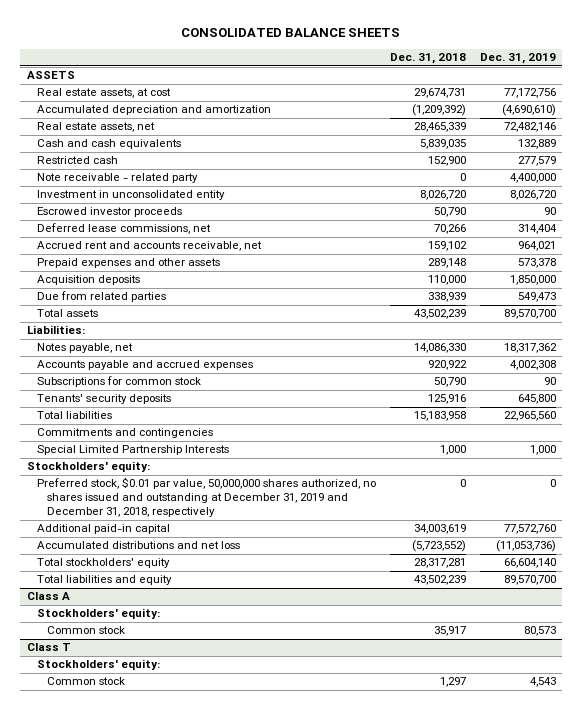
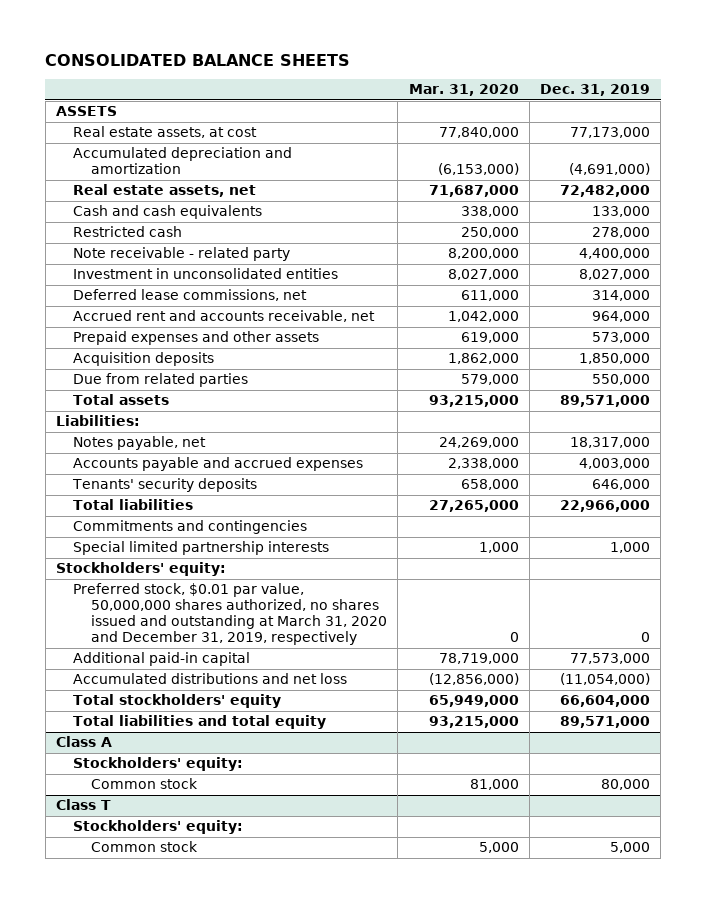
- | Dec. 31, 2018 | Dec. 31, 2019
+ | Mar. 31, 2020 | Dec. 31, 2019
- Real estate assets, at cost | 29,674,731 | 77,172,756
- Accumulated depreciation and amortization | (1,209,392) | (4,690,610)
- Real estate assets, net | 28,465,339 | 72,482,146
- Cash and cash equivalents | 5,839,035 | 132,889
- Restricted cash | 152,900 | 277,579
+ Real estate assets, at cost | 77,840,000 | 77,173,000
+ Accumulated depreciation and amortization | (6,153,000) | (4,691,000)
+ Real estate assets, net | 71,687,000 | 72,482,000
+ Cash and cash equivalents | 338,000 | 133,000
+ Restricted cash | 250,000 | 278,000
- Investment in unconsolidated entity | 8,026,720 | 8,026,720
- Escrowed investor proceeds | 50,790 | 90
- Deferred lease commissions, net | 70,266 | 314,404
- Accrued rent and accounts receivable, net | 159,102 | 964,021
- Prepaid expenses and other assets | 289,148 | 573,378
+ Investment in unconsolidated entities | 8,027,000 | 8,027,000
+ Deferred lease commissions, net | 611,000 | 314,000
+ Accrued rent and accounts receivable, net | 1,042,000 | 964,000
+ Prepaid expenses and other assets | 619,000 | 573,000
- Due from related parties | 338,939 | 549,473
- Total assets | 43,502,239 | 89,570,700
+ Due from related parties | 579,000 | 550,000
+ Total assets | 93,215,000 | 89,571,000
- Notes payable, net | 14,086,330 | 18,317,362
- Accounts payable and accrued expenses | 920,922 | 4,002,308
- Subscriptions for common stock | 50,790 | 90
- Tenants' security deposits | 125,916 | 645,800
- Total liabilities | 15,183,958 | 22,965,560
+ Notes payable, net | 24,269,000 | 18,317,000
+ Accounts payable and accrued expenses | 2,338,000 | 4,003,000
+ Tenants' security deposits | 658,000 | 646,000
+ Total liabilities | 27,265,000 | 22,966,000
- Special Limited Partnership Interests | 1,000 | 1,000
+ Special limited partnership interests | 1,000 | 1,000
- Preferred stock, $0.01 par value, 50,000,000 shares authorized, no shares issued and outstanding at December 31, 2019 and December 31, 2018, respectively | 0 | 0
- Additional paid-in capital | 34,003,619 | 77,572,760
- Accumulated distributions and net loss | (5,723,552) | (11,053,736)
- Total stockholders' equity | 28,317,281 | 66,604,140
- Total liabilities and equity | 43,502,239 | 89,570,700
+ Preferred stock, $0.01 par value, 50,000,000 shares authorized, no shares issued and outstanding at March 31, 2020 and December 31, 2019, respectively | 0 | 0
+ Additional paid-in capital | 78,719,000 | 77,573,000
+ Accumulated distributions and net loss | (12,856,000) | (11,054,000)
+ Total stockholders' equity | 65,949,000 | 66,604,000
+ Total liabilities and total equity | 93,215,000 | 89,571,000
@ Class A
- Common stock | 35,917 | 80,573
+ Common stock | 81,000 | 80,000
@ Class T
- Common stock | 1,297 | 4,543
+ Common stock | 5,000 | 5,000

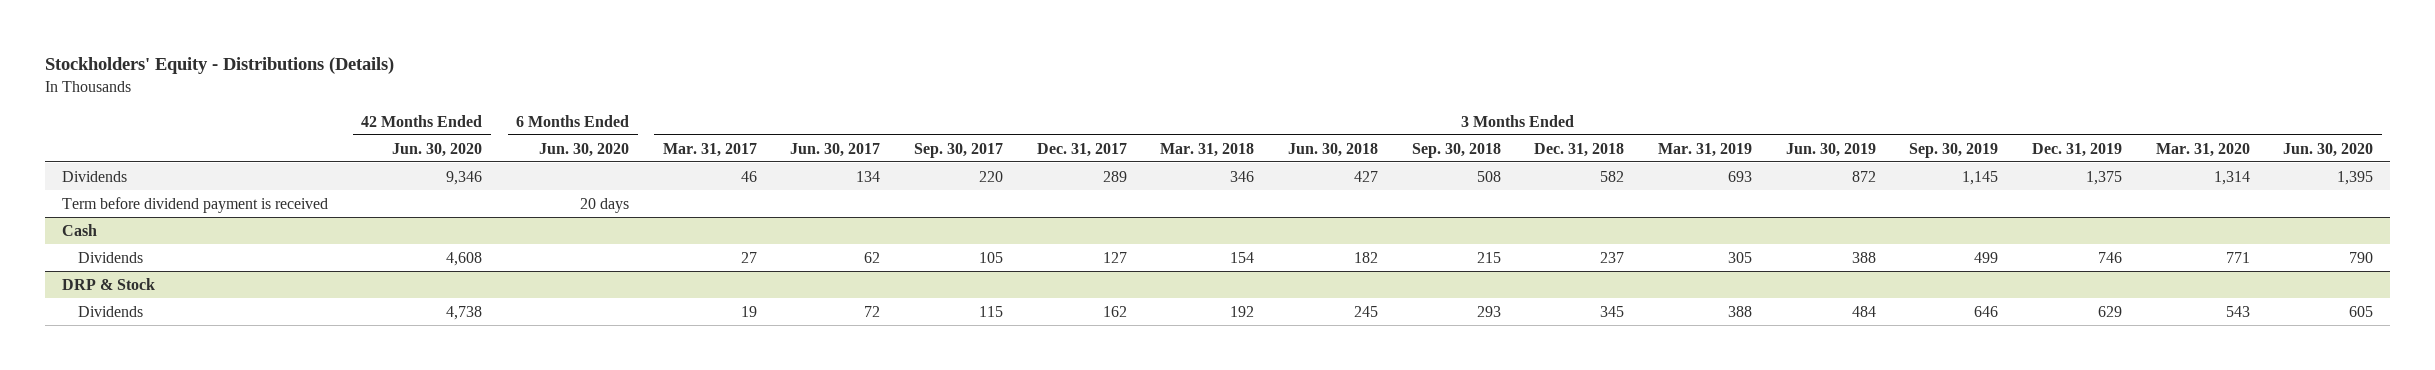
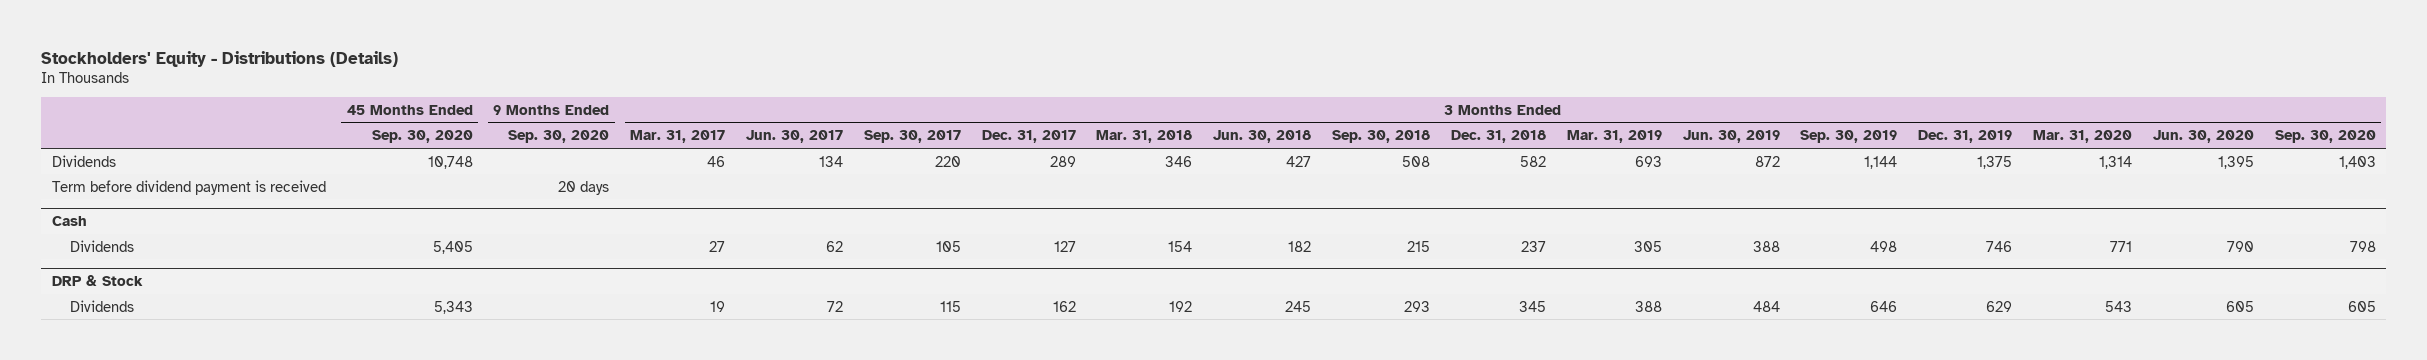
- | 42 Months Ended Jun. 30, 2020 | 6 Months Ended Jun. 30, 2020 | 3 Months Ended Mar. 31, 2017 | 3 Months Ended Jun. 30, 2017 | 3 Months Ended Sep. 30, 2017 | 3 Months Ended Dec. 31, 2017 | 3 Months Ended Mar. 31, 2018 | 3 Months Ended Jun. 30, 2018 | 3 Months Ended Sep. 30, 2018 | 3 Months Ended Dec. 31, 2018 | 3 Months Ended Mar. 31, 2019 | 3 Months Ended Jun. 30, 2019 | 3 Months Ended Sep. 30, 2019 | 3 Months Ended Dec. 31, 2019 | 3 Months Ended Mar. 31, 2020 | 3 Months Ended Jun. 30, 2020
+ | 45 Months Ended Sep. 30, 2020 | 9 Months Ended Sep. 30, 2020 | 3 Months Ended Mar. 31, 2017 | 3 Months Ended Jun. 30, 2017 | 3 Months Ended Sep. 30, 2017 | 3 Months Ended Dec. 31, 2017 | 3 Months Ended Mar. 31, 2018 | 3 Months Ended Jun. 30, 2018 | 3 Months Ended Sep. 30, 2018 | 3 Months Ended Dec. 31, 2018 | 3 Months Ended Mar. 31, 2019 | 3 Months Ended Jun. 30, 2019 | 3 Months Ended Sep. 30, 2019 | 3 Months Ended Dec. 31, 2019 | 3 Months Ended Mar. 31, 2020 | 3 Months Ended Jun. 30, 2020 | 3 Months Ended Sep. 30, 2020
- Dividends | 9,346 | | 46 | 134 | 220 | 289 | 346 | 427 | 508 | 582 | 693 | 872 | 1,145 | 1,375 | 1,314 | 1,395
+ Dividends | 10,748 | | 46 | 134 | 220 | 289 | 346 | 427 | 508 | 582 | 693 | 872 | 1,144 | 1,375 | 1,314 | 1,395 | 1,403
@ Cash
- Dividends | 4,608 | | 27 | 62 | 105 | 127 | 154 | 182 | 215 | 237 | 305 | 388 | 499 | 746 | 771 | 790
+ Dividends | 5,405 | | 27 | 62 | 105 | 127 | 154 | 182 | 215 | 237 | 305 | 388 | 498 | 746 | 771 | 790 | 798

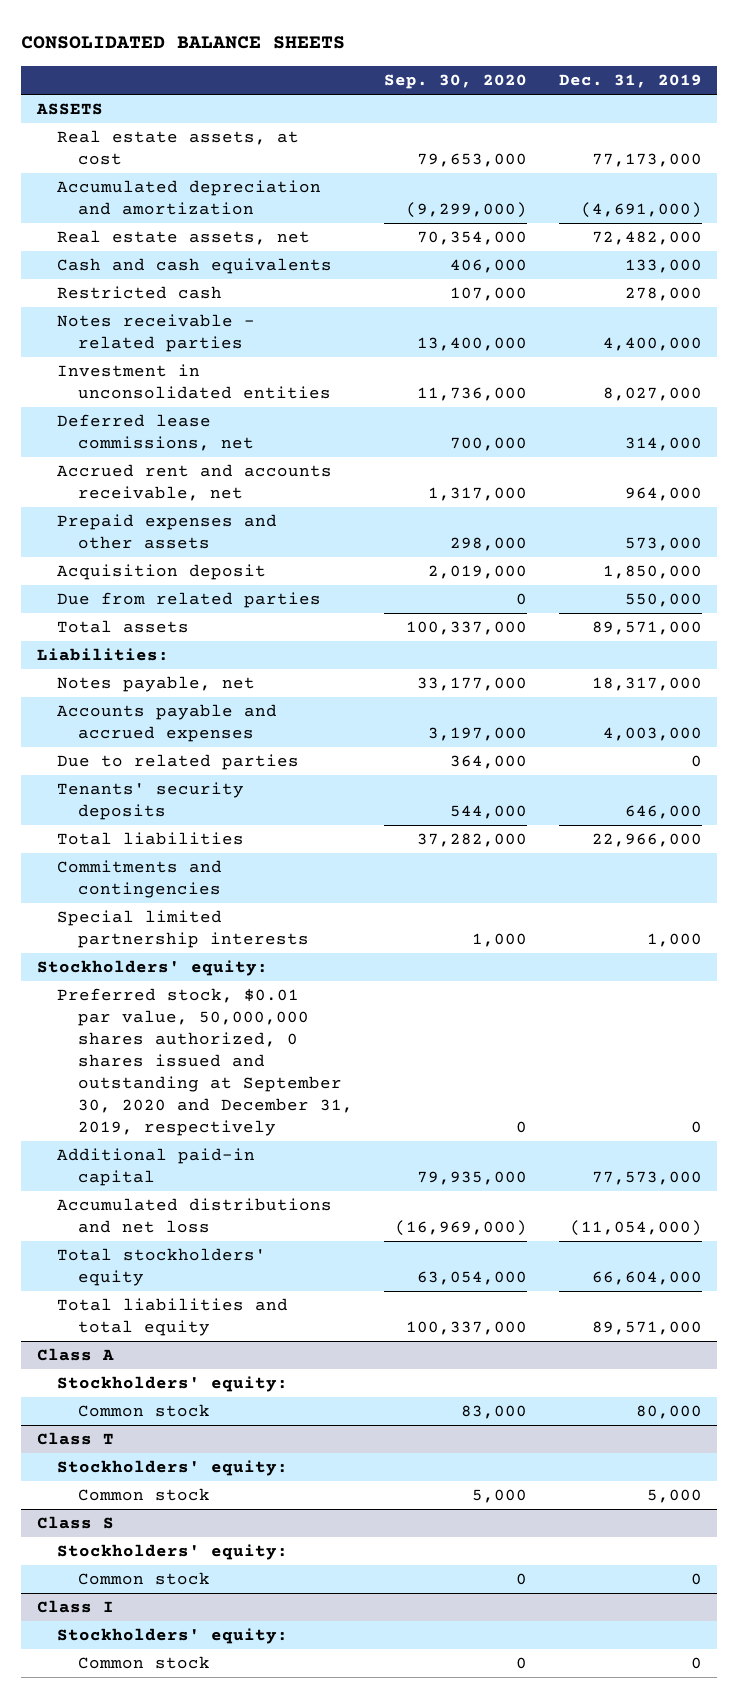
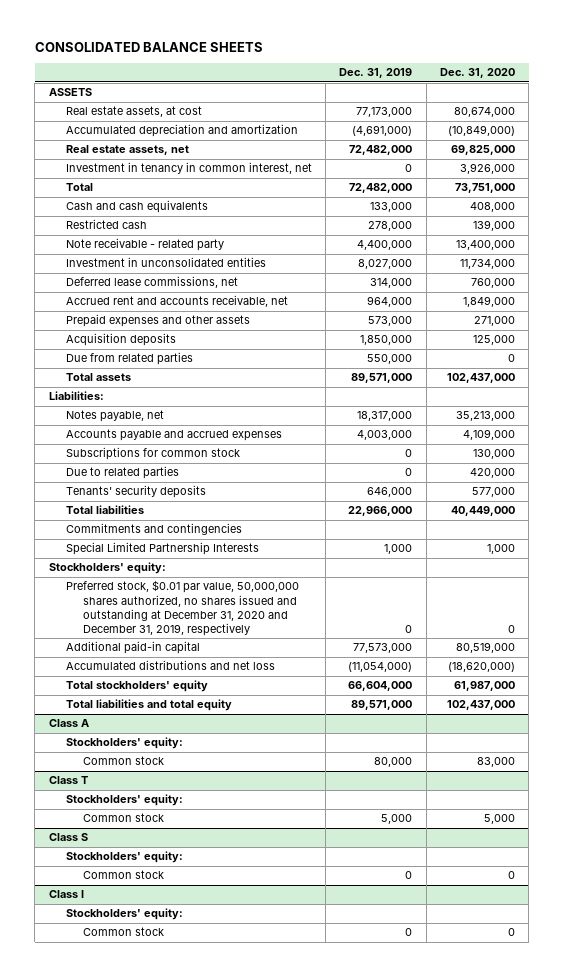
- | Sep. 30, 2020 | Dec. 31, 2019
+ | Dec. 31, 2019 | Dec. 31, 2020
+ Investment in tenancy in common interest, net | 0 | 3,926,000
+ Total | 72,482,000 | 73,751,000
- Notes receivable - related parties | 13,400,000 | 4,400,000
+ Note receivable - related party | 4,400,000 | 13,400,000
- Acquisition deposit | 2,019,000 | 1,850,000
+ Acquisition deposits | 1,850,000 | 125,000
+ Subscriptions for common stock | 0 | 130,000
- Special limited partnership interests | 1,000 | 1,000
+ Special Limited Partnership Interests | 1,000 | 1,000
- Preferred stock, $0.01 par value, 50,000,000 shares authorized, 0 shares issued and outstanding at September 30, 2020 and December 31, 2019, respectively | 0 | 0
+ Preferred stock, $0.01 par value, 50,000,000 shares authorized, no shares issued and outstanding at December 31, 2020 and December 31, 2019, respectively | 0 | 0

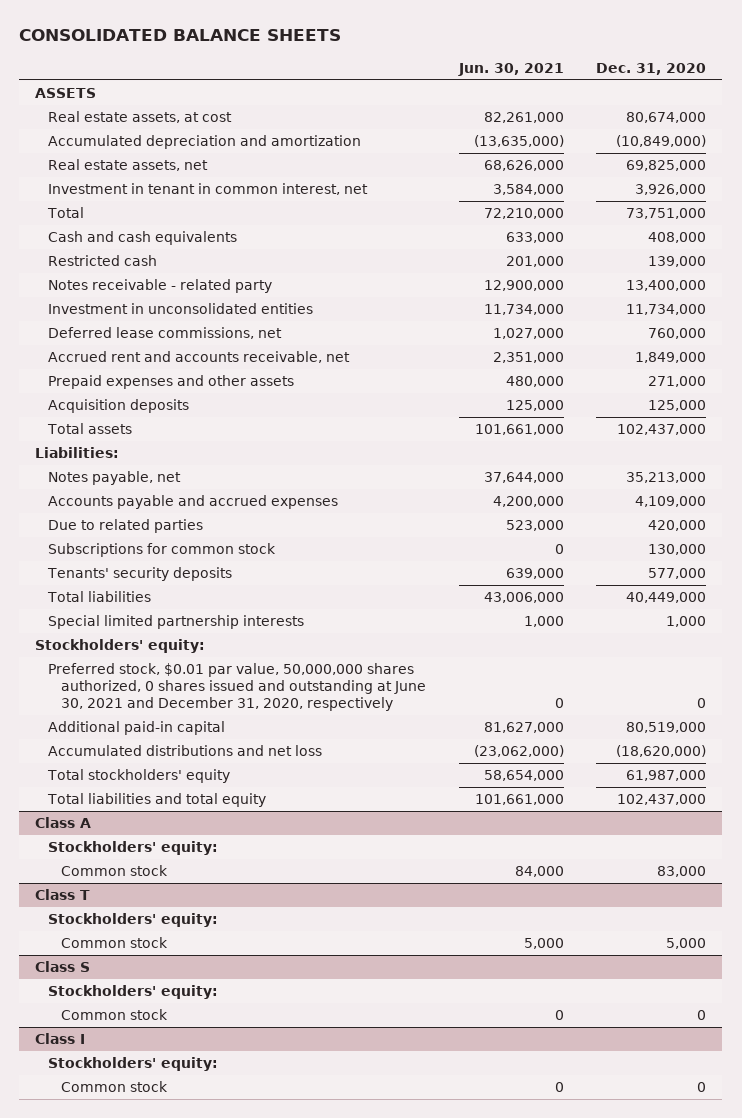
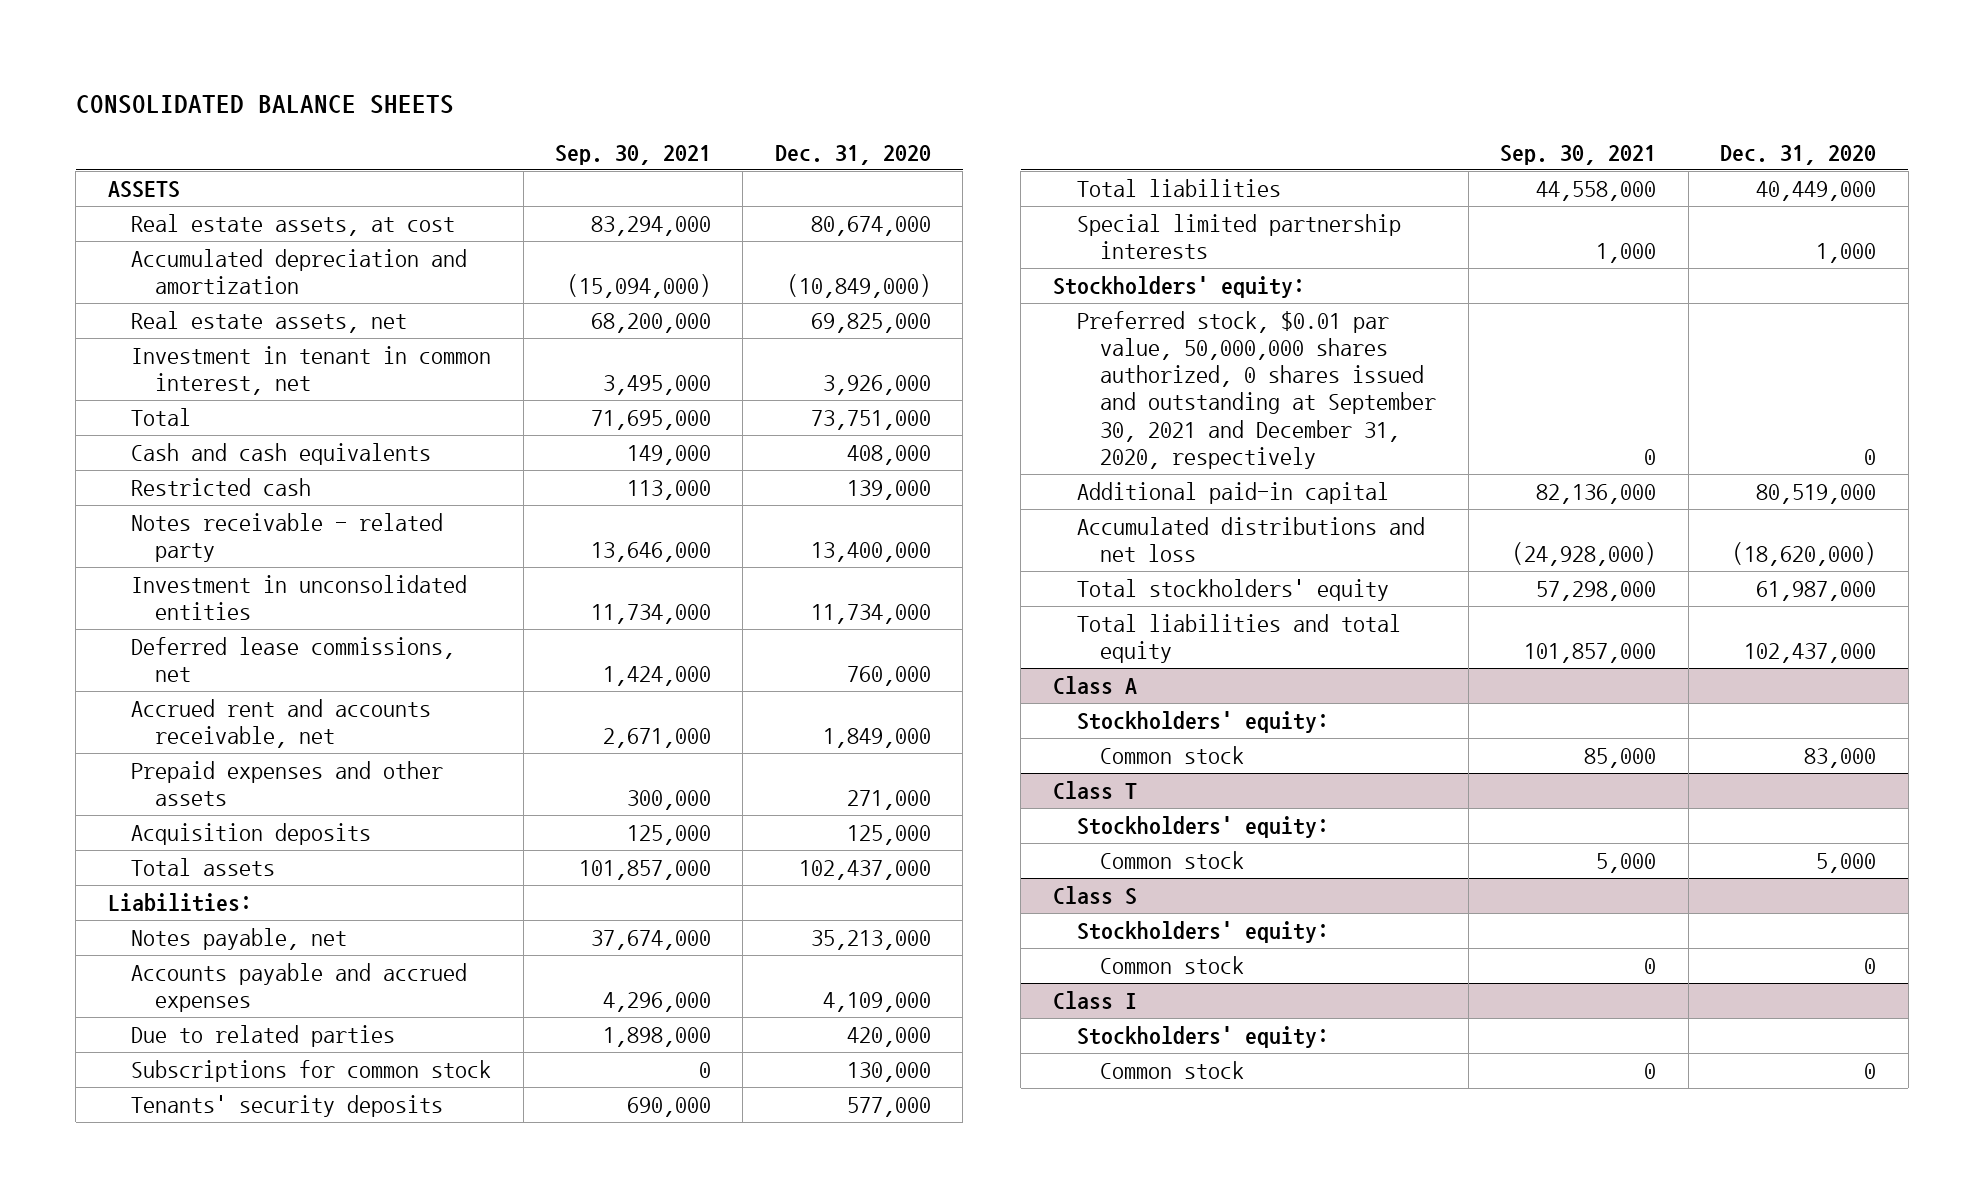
- | Jun. 30, 2021 | Dec. 31, 2020
+ | Sep. 30, 2021 | Dec. 31, 2020
- Preferred stock, $0.01 par value, 50,000,000 shares authorized, 0 shares issued and outstanding at June 30, 2021 and December 31, 2020, respectively | 0 | 0
+ Preferred stock, $0.01 par value, 50,000,000 shares authorized, 0 shares issued and outstanding at September 30, 2021 and December 31, 2020, respectively | 0 | 0

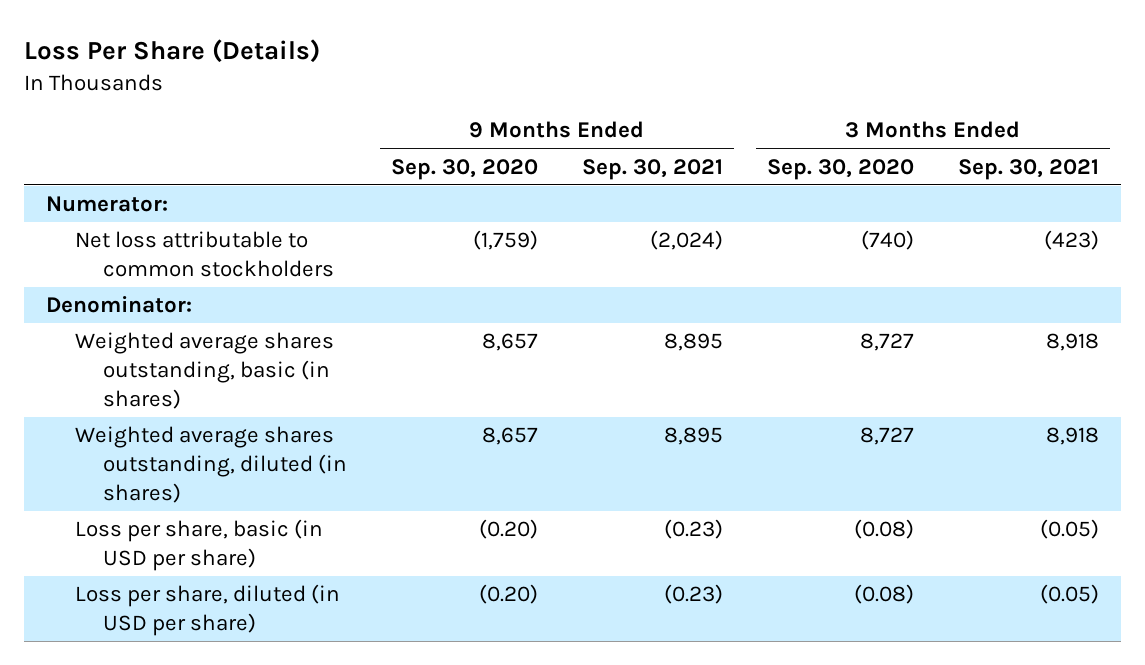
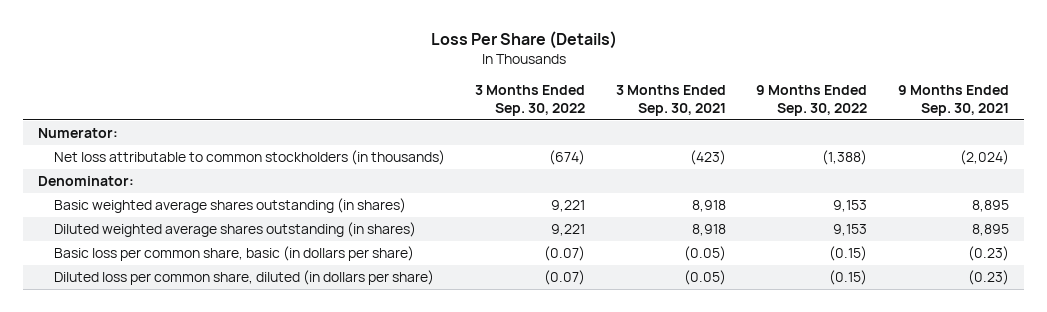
- | 9 Months Ended Sep. 30, 2020 | 9 Months Ended Sep. 30, 2021 | 3 Months Ended Sep. 30, 2020 | 3 Months Ended Sep. 30, 2021
+ | 3 Months Ended Sep. 30, 2022 | 3 Months Ended Sep. 30, 2021 | 9 Months Ended Sep. 30, 2022 | 9 Months Ended Sep. 30, 2021
- Net loss attributable to common stockholders | (1,759) | (2,024) | (740) | (423)
+ Net loss attributable to common stockholders (in thousands) | (674) | (423) | (1,388) | (2,024)
- Weighted average shares outstanding, basic (in shares) | 8,657 | 8,895 | 8,727 | 8,918
- Weighted average shares outstanding, diluted (in shares) | 8,657 | 8,895 | 8,727 | 8,918
- Loss per share, basic (in USD per share) | (0.20) | (0.23) | (0.08) | (0.05)
- Loss per share, diluted (in USD per share) | (0.20) | (0.23) | (0.08) | (0.05)
+ Basic weighted average shares outstanding (in shares) | 9,221 | 8,918 | 9,153 | 8,895
+ Diluted weighted average shares outstanding (in shares) | 9,221 | 8,918 | 9,153 | 8,895
+ Basic loss per common share, basic (in dollars per share) | (0.07) | (0.05) | (0.15) | (0.23)
+ Diluted loss per common share, diluted (in dollars per share) | (0.07) | (0.05) | (0.15) | (0.23)

